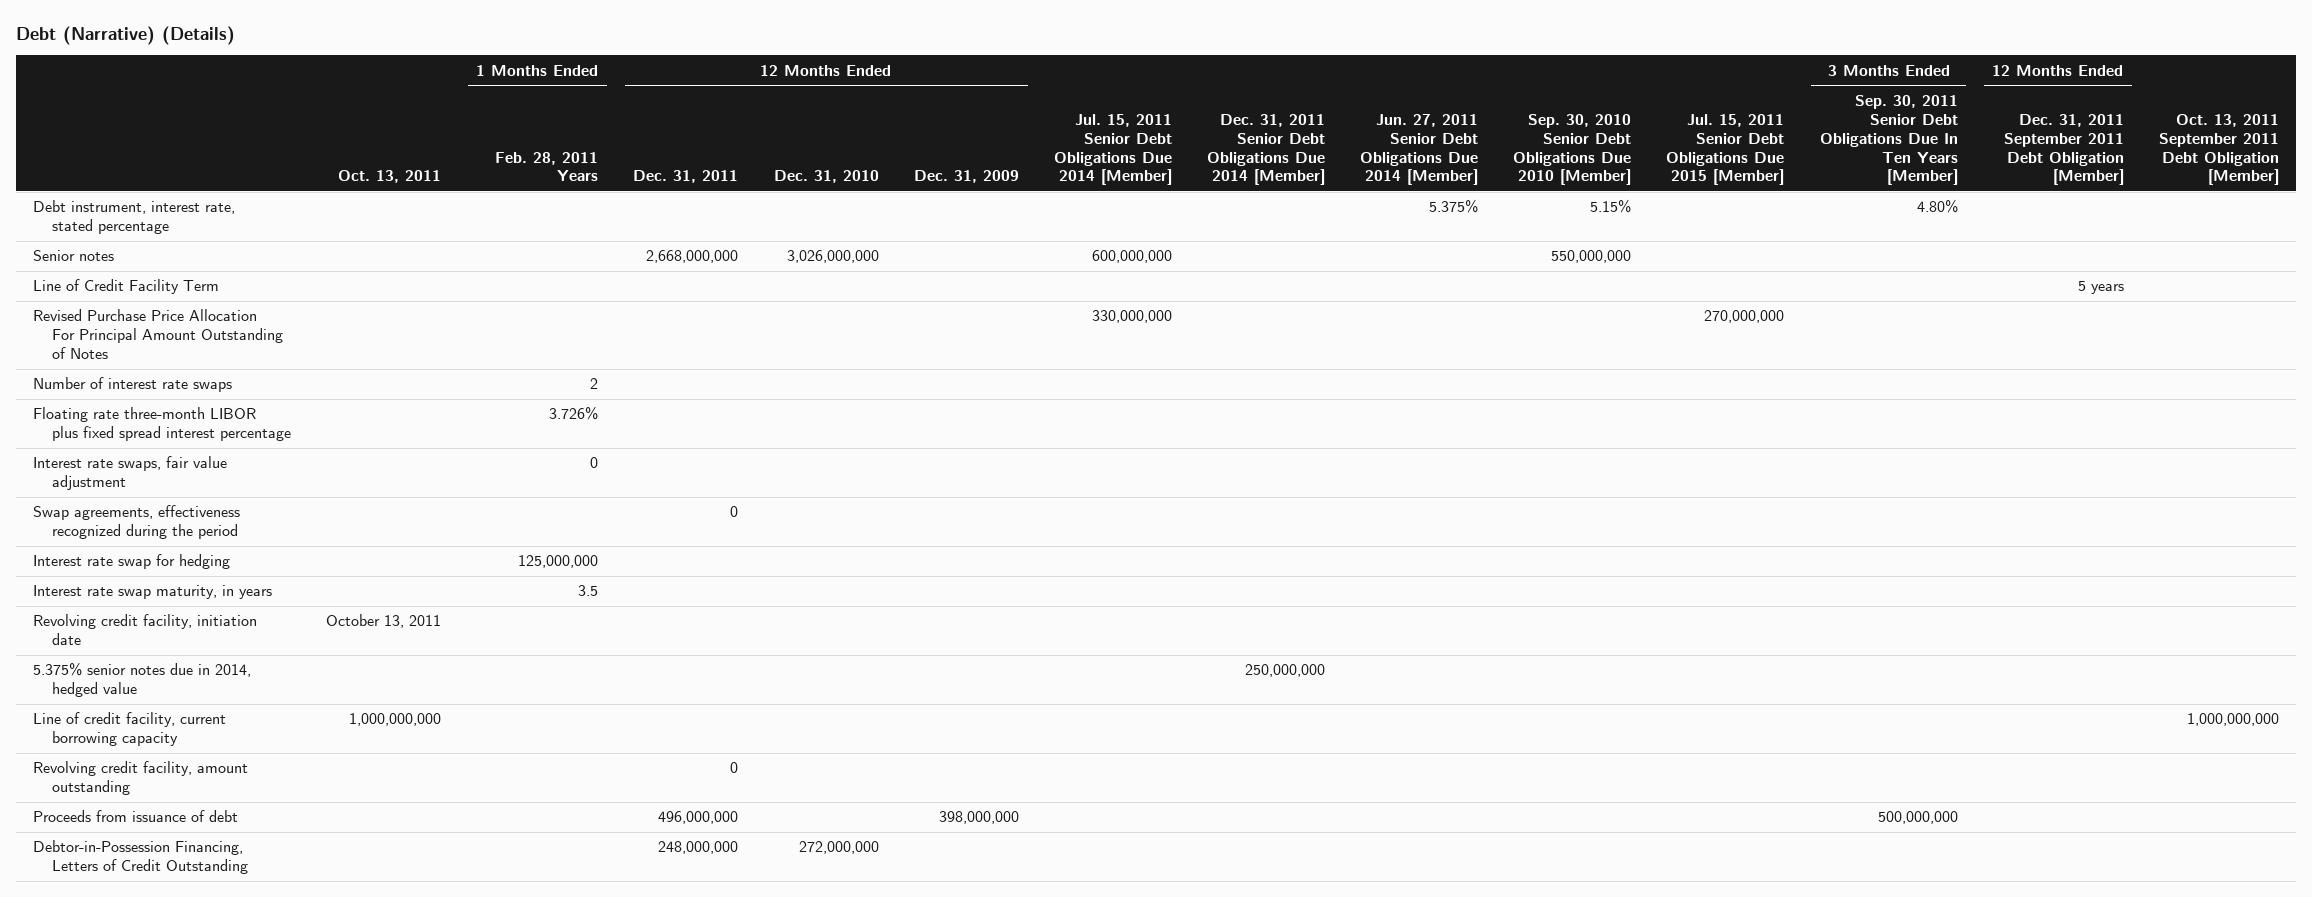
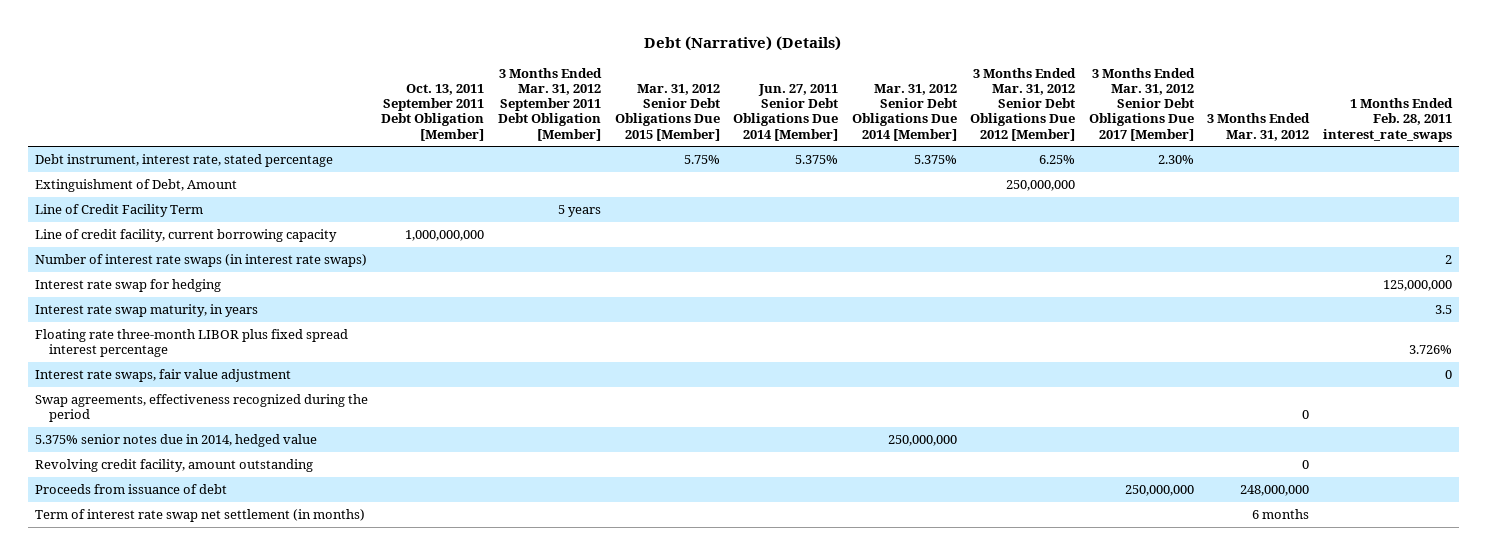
- | Oct. 13, 2011 | 1 Months Ended Feb. 28, 2011 Years | 12 Months Ended Dec. 31, 2011 | 12 Months Ended Dec. 31, 2010 | 12 Months Ended Dec. 31, 2009 | Jul. 15, 2011 Senior Debt Obligations Due 2014 [Member] | Dec. 31, 2011 Senior Debt Obligations Due 2014 [Member] | Jun. 27, 2011 Senior Debt Obligations Due 2014 [Member] | Sep. 30, 2010 Senior Debt Obligations Due 2010 [Member] | Jul. 15, 2011 Senior Debt Obligations Due 2015 [Member] | 3 Months Ended Sep. 30, 2011 Senior Debt Obligations Due In Ten Years [Member] | 12 Months Ended Dec. 31, 2011 September 2011 Debt Obligation [Member] | Oct. 13, 2011 September 2011 Debt Obligation [Member]
+ | Oct. 13, 2011 September 2011 Debt Obligation [Member] | 3 Months Ended Mar. 31, 2012 September 2011 Debt Obligation [Member] | Mar. 31, 2012 Senior Debt Obligations Due 2015 [Member] | Jun. 27, 2011 Senior Debt Obligations Due 2014 [Member] | Mar. 31, 2012 Senior Debt Obligations Due 2014 [Member] | 3 Months Ended Mar. 31, 2012 Senior Debt Obligations Due 2012 [Member] | 3 Months Ended Mar. 31, 2012 Senior Debt Obligations Due 2017 [Member] | 3 Months Ended Mar. 31, 2012 | 1 Months Ended Feb. 28, 2011 interest_rate_swaps
- Senior notes | | | 2,668,000,000 | 3,026,000,000 | | 600,000,000 | | | 550,000,000 | | | |
+ Extinguishment of Debt, Amount | | | | | | 250,000,000 | | |
- Revised Purchase Price Allocation For Principal Amount Outstanding of Notes | | | | | | 330,000,000 | | | | 270,000,000 | | |
- Number of interest rate swaps | | 2 | | | | | | | | | | |
moved up: Line of credit facility, current borrowing capacity | 1,000,000,000 | | | | | | | |
+ Number of interest rate swaps (in interest rate swaps) | | | | | | | | | 2
moved up: Interest rate swap for hedging | | | | | | | | | 125,000,000
moved up: Interest rate swap maturity, in years | | | | | | | | | 3.5
- Revolving credit facility, initiation date | October 13, 2011 | | | | | | | | | | | |
- Debtor-in-Possession Financing, Letters of Credit Outstanding | | | 248,000,000 | 272,000,000 | | | | | | | | |
+ Term of interest rate swap net settlement (in months) | | | | | | | | 6 months |

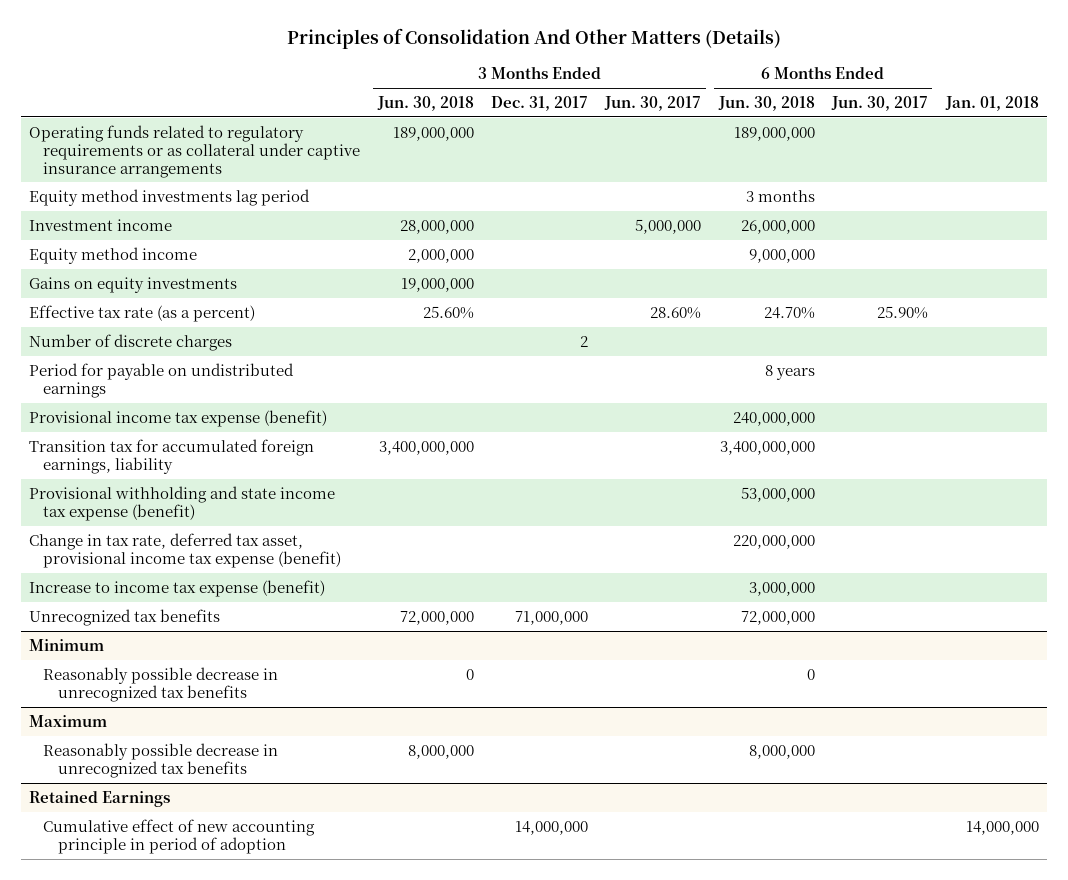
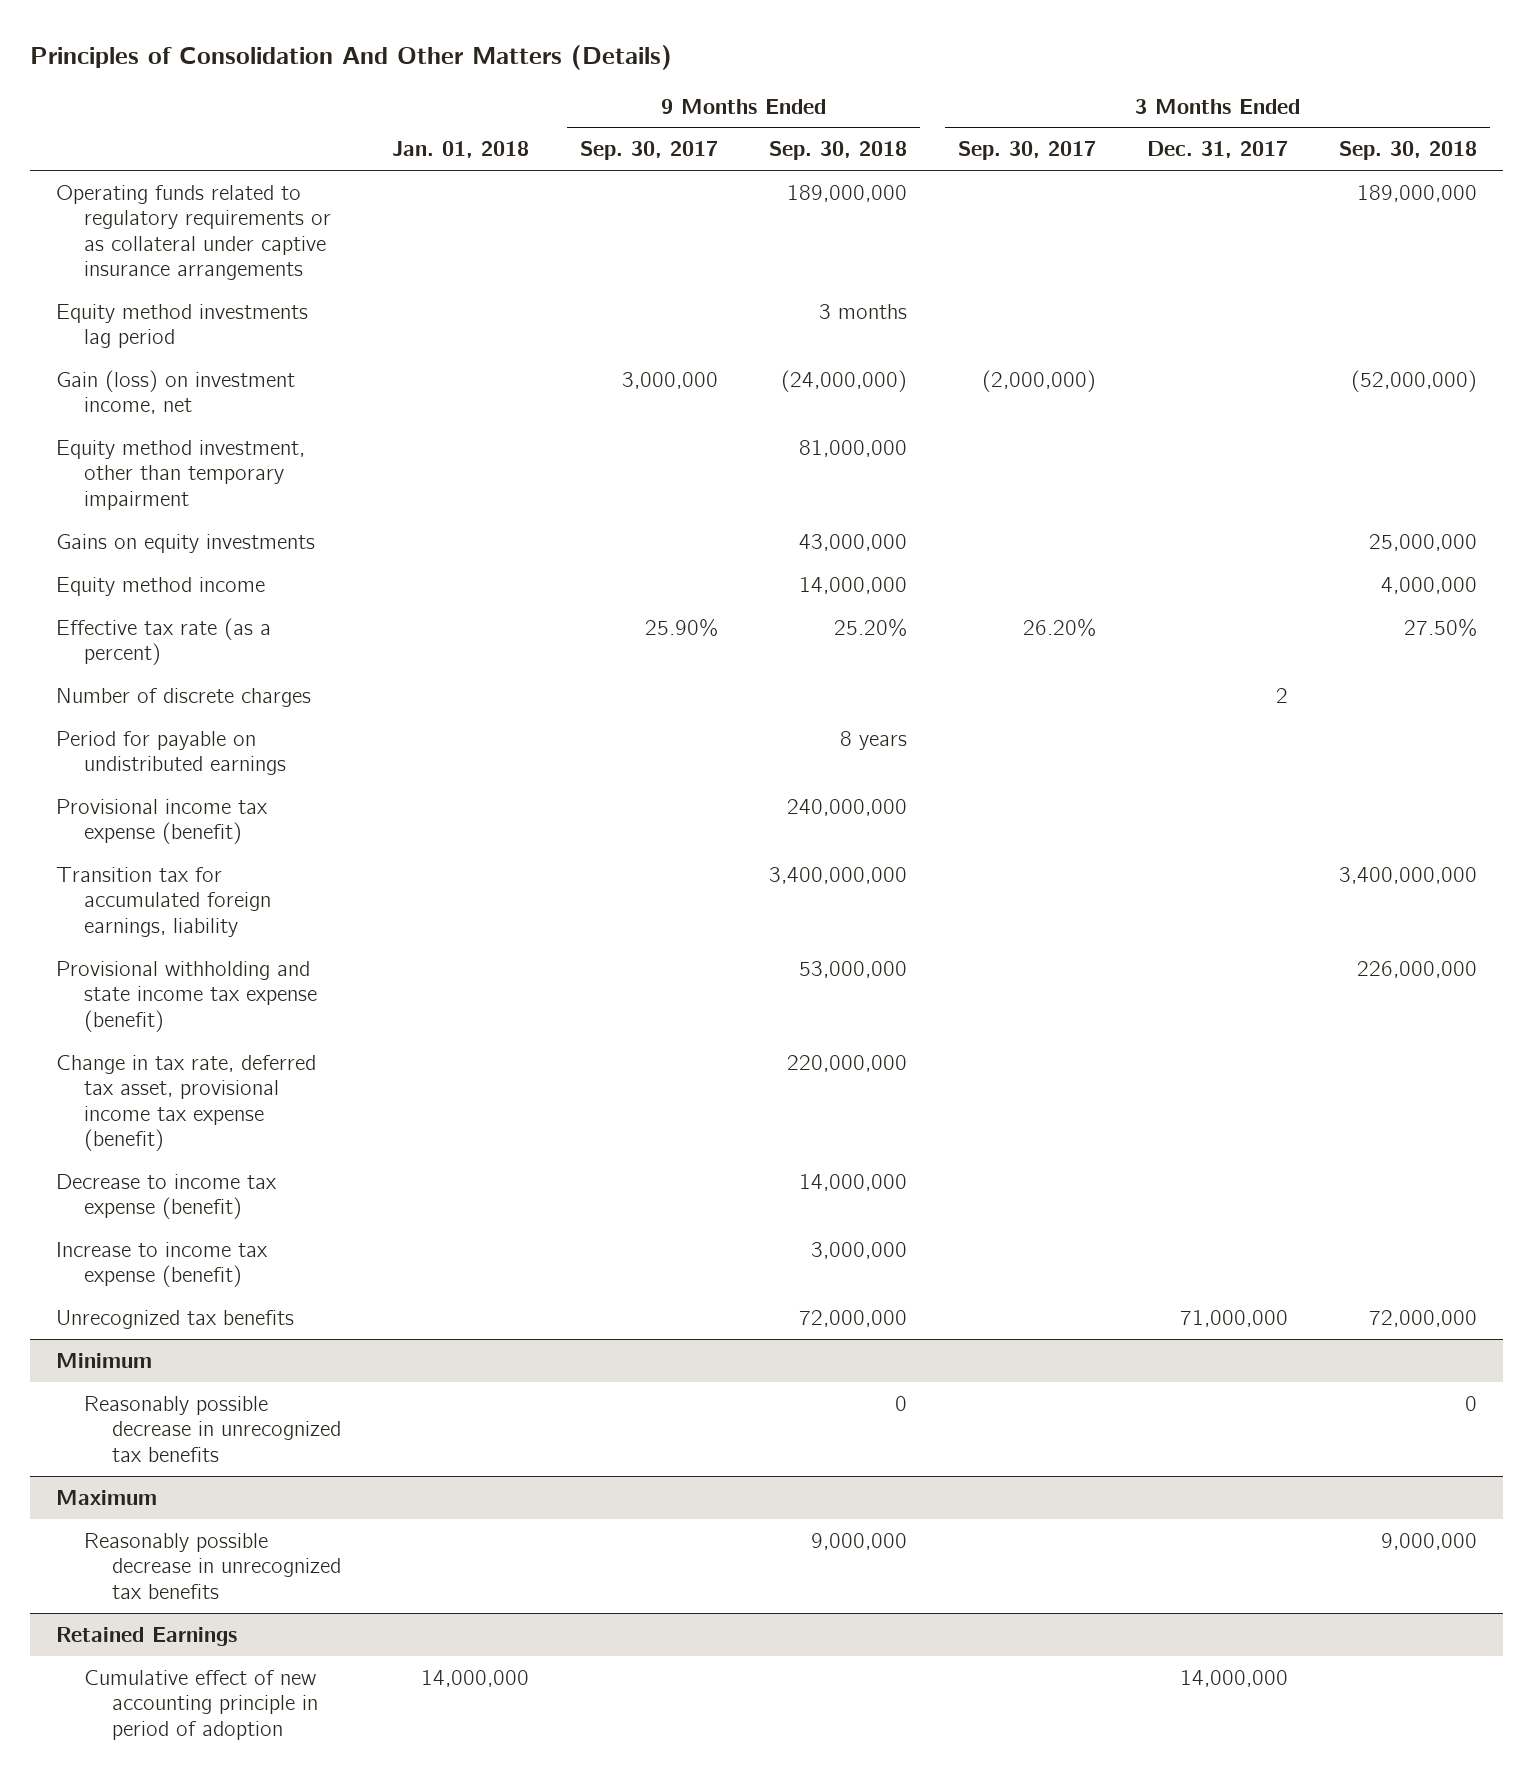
- | 3 Months Ended Jun. 30, 2018 | 3 Months Ended Dec. 31, 2017 | 3 Months Ended Jun. 30, 2017 | 6 Months Ended Jun. 30, 2018 | 6 Months Ended Jun. 30, 2017 | Jan. 01, 2018
+ | Jan. 01, 2018 | 9 Months Ended Sep. 30, 2017 | 9 Months Ended Sep. 30, 2018 | 3 Months Ended Sep. 30, 2017 | 3 Months Ended Dec. 31, 2017 | 3 Months Ended Sep. 30, 2018
- Investment income | 28,000,000 | | 5,000,000 | 26,000,000 | |
+ Gain (loss) on investment income, net | | 3,000,000 | (24,000,000) | (2,000,000) | | (52,000,000)
+ Equity method investment, other than temporary impairment | | | 81,000,000 | | |
moved down: Equity method income | | | 14,000,000 | | | 4,000,000
+ Decrease to income tax expense (benefit) | | | 14,000,000 | | |

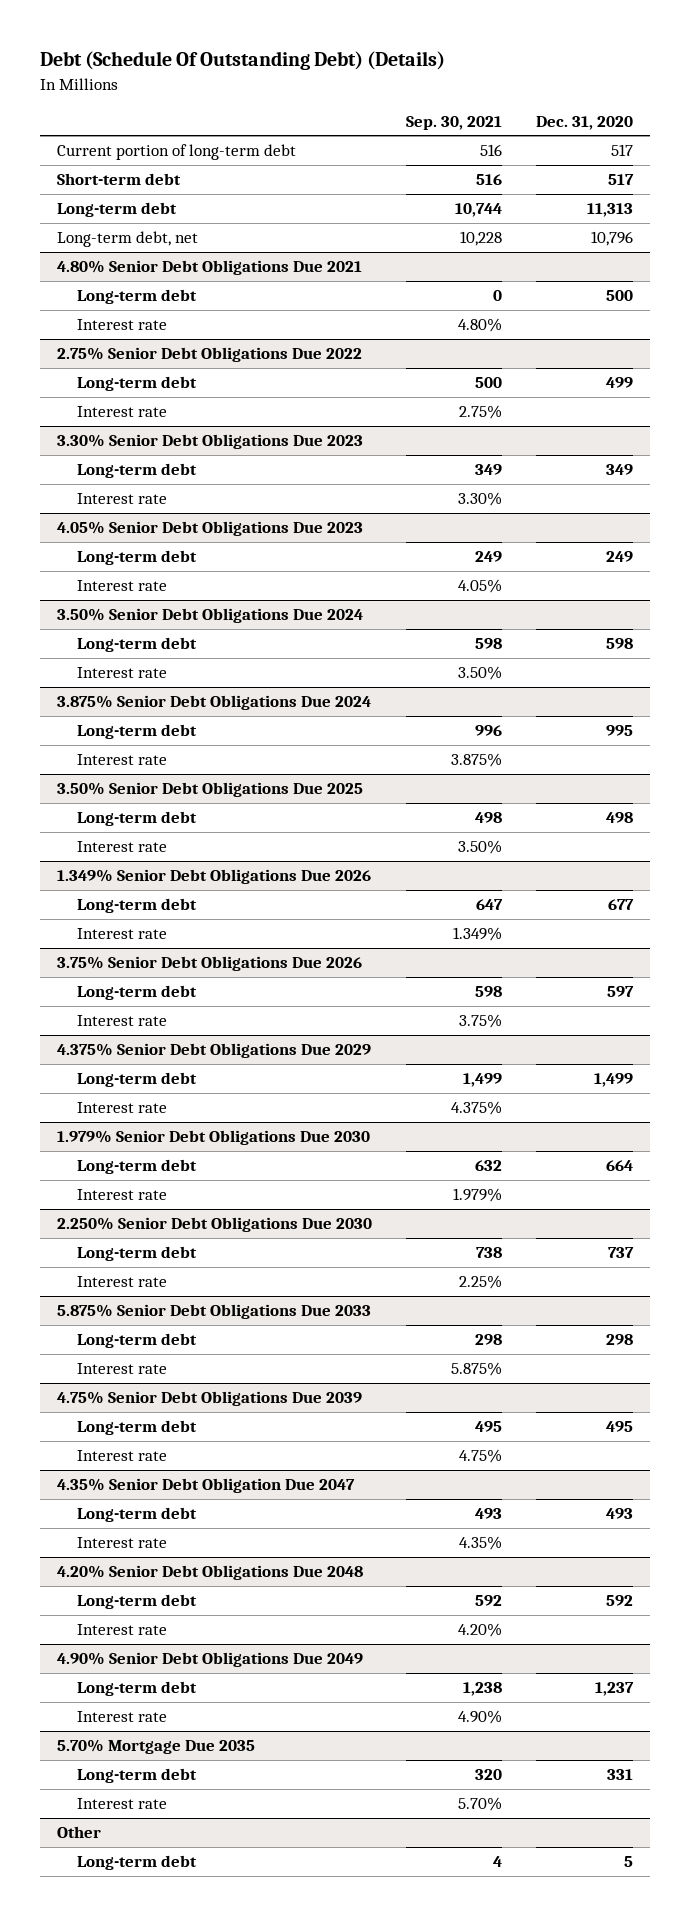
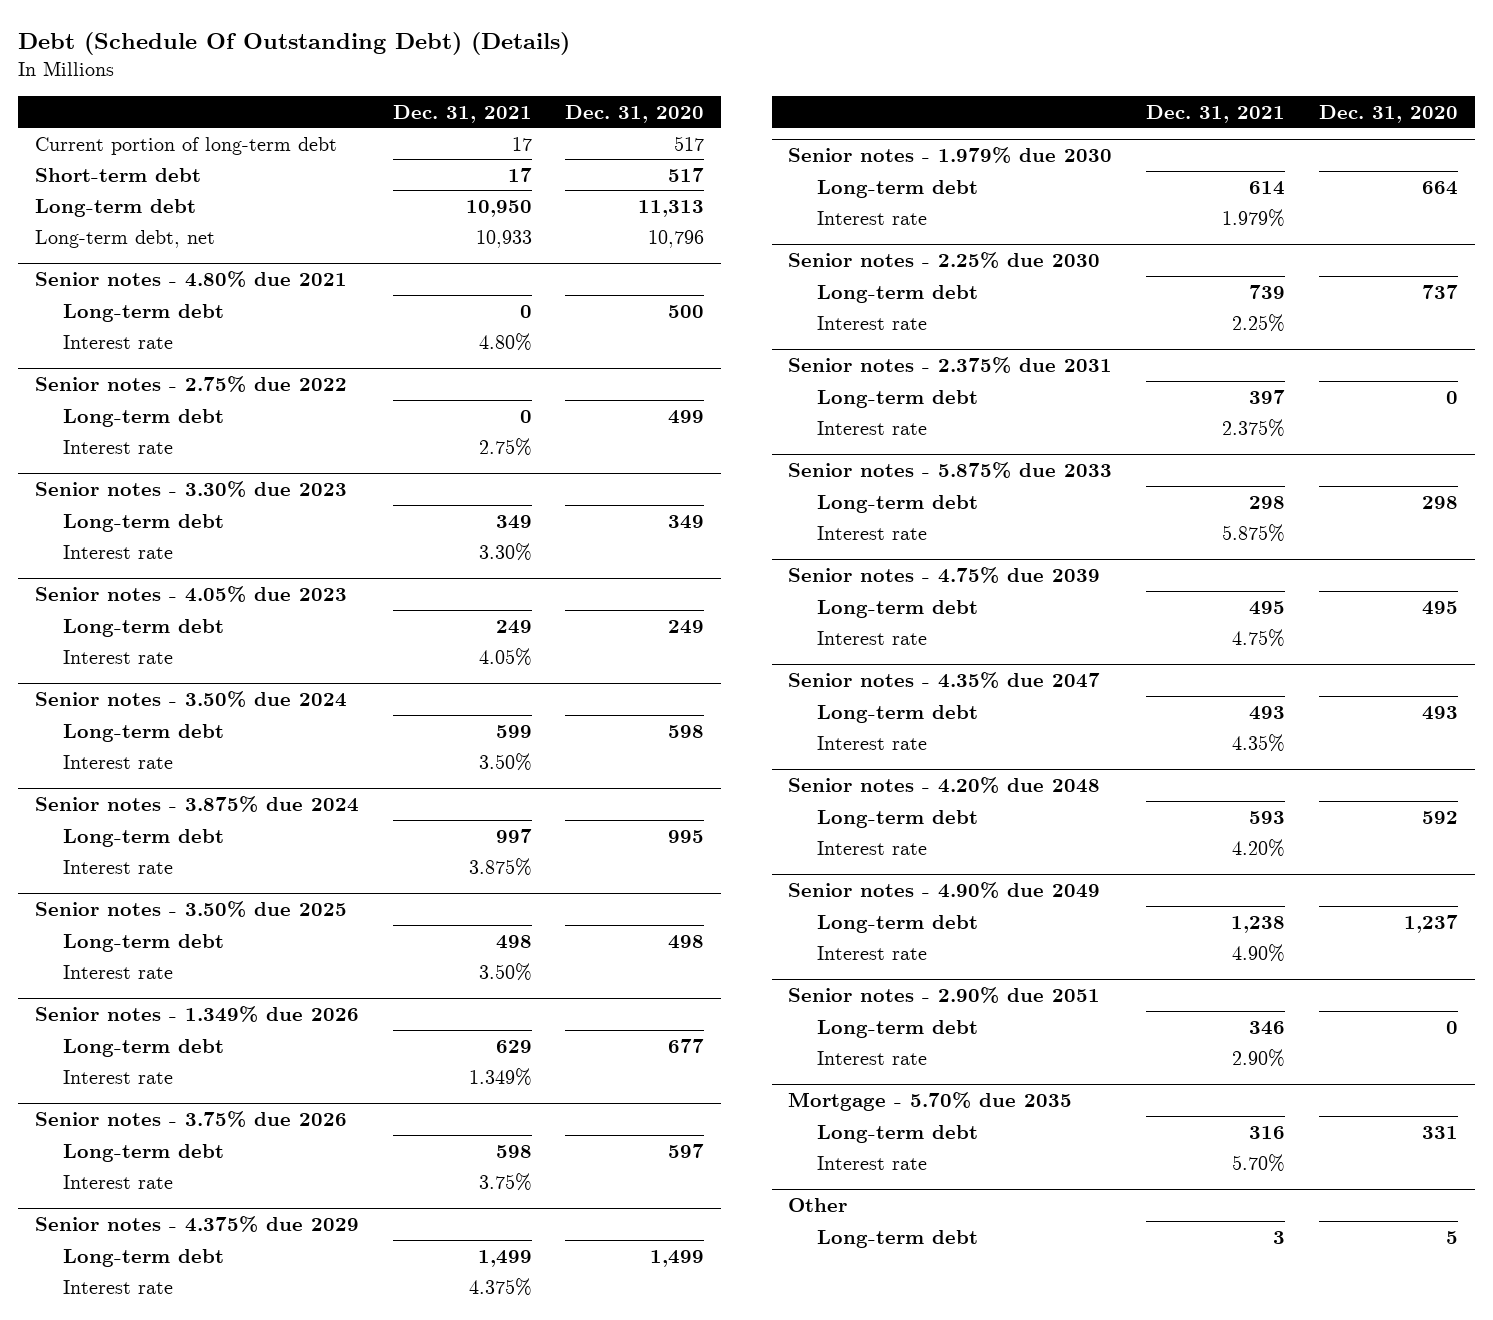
- | Sep. 30, 2021 | Dec. 31, 2020
+ | Dec. 31, 2021 | Dec. 31, 2020
- 4.80% Senior Debt Obligations Due 2021
+ Senior notes - 4.80% due 2021
- 2.75% Senior Debt Obligations Due 2022
+ Senior notes - 2.75% due 2022
- 3.30% Senior Debt Obligations Due 2023
+ Senior notes - 3.30% due 2023
- 4.05% Senior Debt Obligations Due 2023
+ Senior notes - 4.05% due 2023
- 3.50% Senior Debt Obligations Due 2024
+ Senior notes - 3.50% due 2024
- 3.875% Senior Debt Obligations Due 2024
+ Senior notes - 3.875% due 2024
- 3.50% Senior Debt Obligations Due 2025
+ Senior notes - 3.50% due 2025
- 1.349% Senior Debt Obligations Due 2026
+ Senior notes - 1.349% due 2026
- 3.75% Senior Debt Obligations Due 2026
+ Senior notes - 3.75% due 2026
- 4.375% Senior Debt Obligations Due 2029
+ Senior notes - 4.375% due 2029
- 1.979% Senior Debt Obligations Due 2030
+ Senior notes - 1.979% due 2030
- 2.250% Senior Debt Obligations Due 2030
+ Senior notes - 2.25% due 2030
- 5.875% Senior Debt Obligations Due 2033
+ Senior notes - 2.375% due 2031
+ Long-term debt | 397 | 0
+ Interest rate | 2.375% |
+ Senior notes - 5.875% due 2033
- 4.75% Senior Debt Obligations Due 2039
+ Senior notes - 4.75% due 2039
- 4.35% Senior Debt Obligation Due 2047
+ Senior notes - 4.35% due 2047
- 4.20% Senior Debt Obligations Due 2048
+ Senior notes - 4.20% due 2048
- 4.90% Senior Debt Obligations Due 2049
+ Senior notes - 4.90% due 2049
- 5.70% Mortgage Due 2035
+ Senior notes - 2.90% due 2051
+ Long-term debt | 346 | 0
+ Interest rate | 2.90% |
+ Mortgage - 5.70% due 2035

